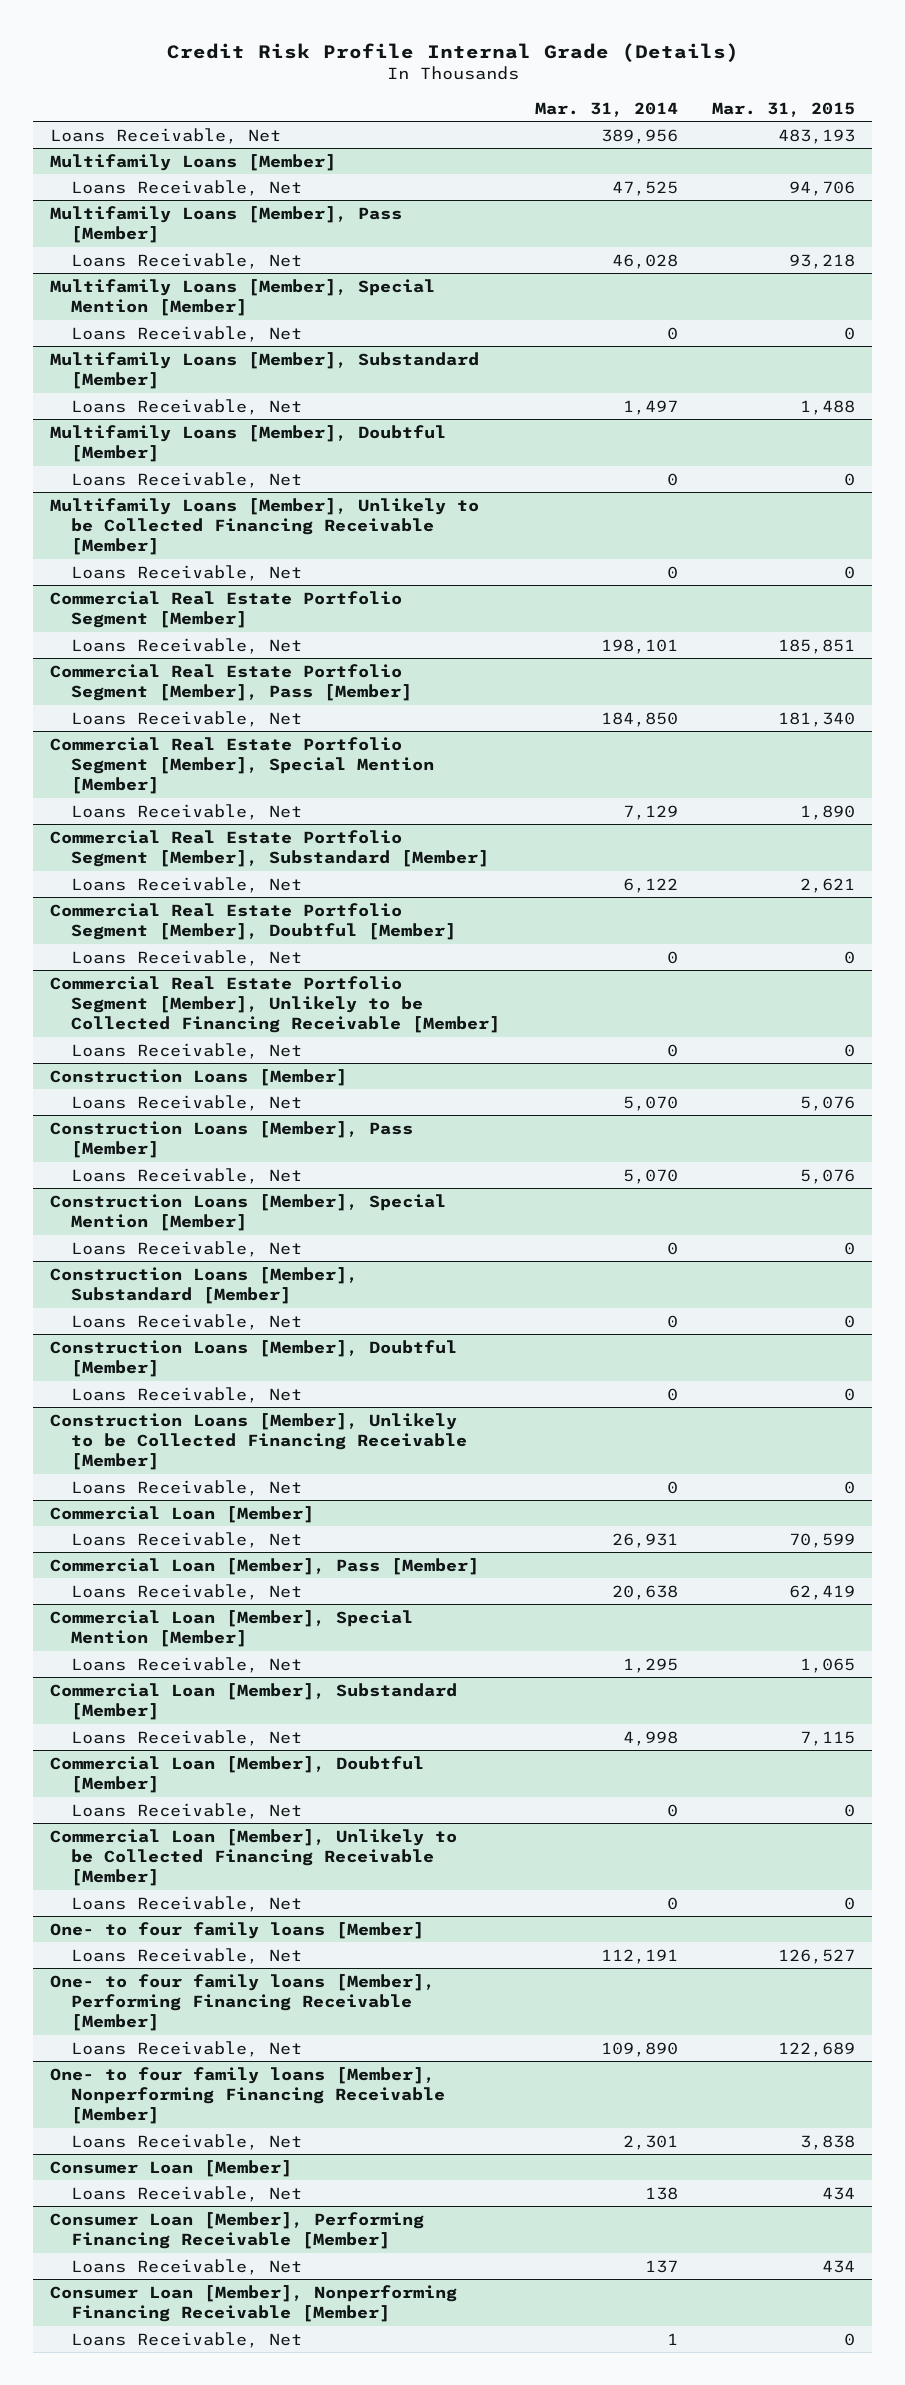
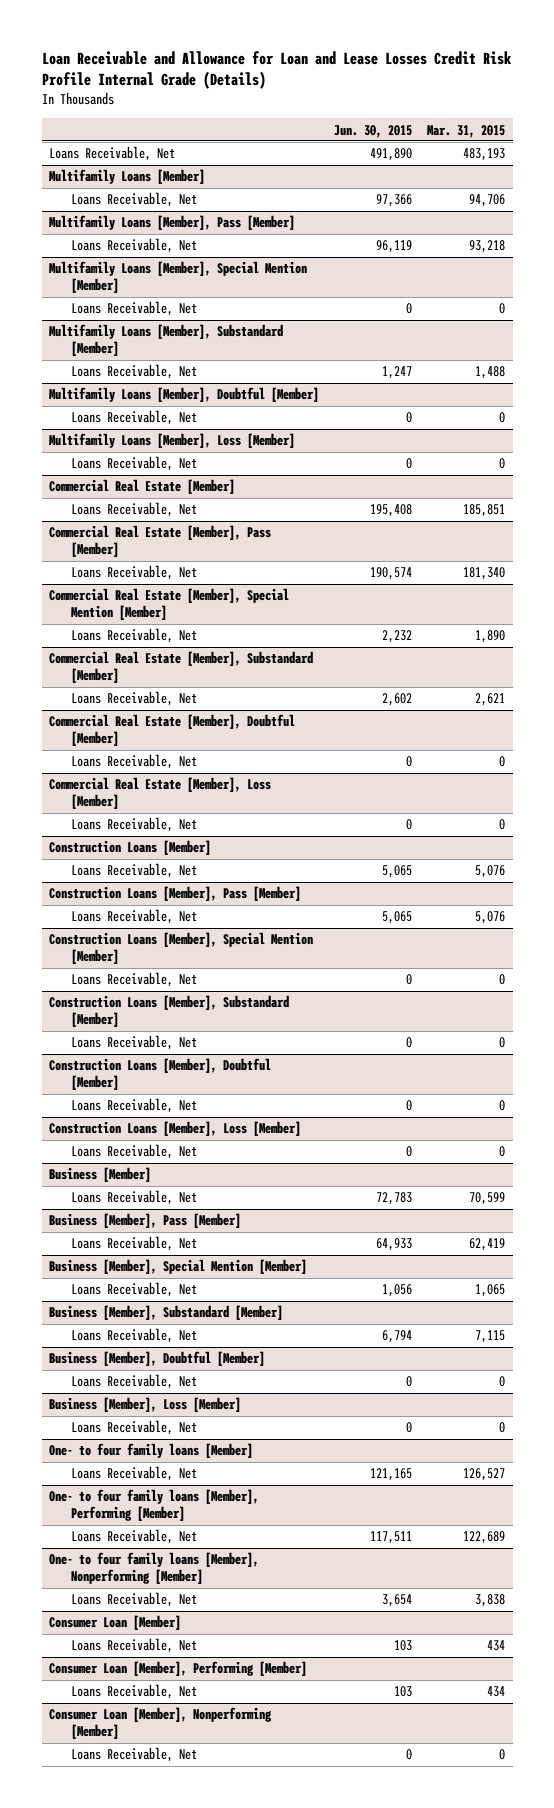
- Credit Risk Profile Internal Grade (Details)
+ Loan Receivable and Allowance for Loan and Lease Losses Credit Risk Profile Internal Grade (Details)
- | Mar. 31, 2014 | Mar. 31, 2015
+ | Jun. 30, 2015 | Mar. 31, 2015
- Multifamily Loans [Member], Unlikely to be Collected Financing Receivable [Member]
+ Multifamily Loans [Member], Loss [Member]
- Commercial Real Estate Portfolio Segment [Member]
+ Commercial Real Estate [Member]
- Commercial Real Estate Portfolio Segment [Member], Pass [Member]
+ Commercial Real Estate [Member], Pass [Member]
- Commercial Real Estate Portfolio Segment [Member], Special Mention [Member]
+ Commercial Real Estate [Member], Special Mention [Member]
- Commercial Real Estate Portfolio Segment [Member], Substandard [Member]
+ Commercial Real Estate [Member], Substandard [Member]
- Commercial Real Estate Portfolio Segment [Member], Doubtful [Member]
+ Commercial Real Estate [Member], Doubtful [Member]
- Commercial Real Estate Portfolio Segment [Member], Unlikely to be Collected Financing Receivable [Member]
+ Commercial Real Estate [Member], Loss [Member]
- Construction Loans [Member], Unlikely to be Collected Financing Receivable [Member]
+ Construction Loans [Member], Loss [Member]
- Commercial Loan [Member]
+ Business [Member]
- Commercial Loan [Member], Pass [Member]
+ Business [Member], Pass [Member]
- Commercial Loan [Member], Special Mention [Member]
+ Business [Member], Special Mention [Member]
- Commercial Loan [Member], Substandard [Member]
+ Business [Member], Substandard [Member]
- Commercial Loan [Member], Doubtful [Member]
+ Business [Member], Doubtful [Member]
- Commercial Loan [Member], Unlikely to be Collected Financing Receivable [Member]
+ Business [Member], Loss [Member]
- One- to four family loans [Member], Performing Financing Receivable [Member]
+ One- to four family loans [Member], Performing [Member]
- One- to four family loans [Member], Nonperforming Financing Receivable [Member]
+ One- to four family loans [Member], Nonperforming [Member]
- Consumer Loan [Member], Performing Financing Receivable [Member]
+ Consumer Loan [Member], Performing [Member]
- Consumer Loan [Member], Nonperforming Financing Receivable [Member]
+ Consumer Loan [Member], Nonperforming [Member]

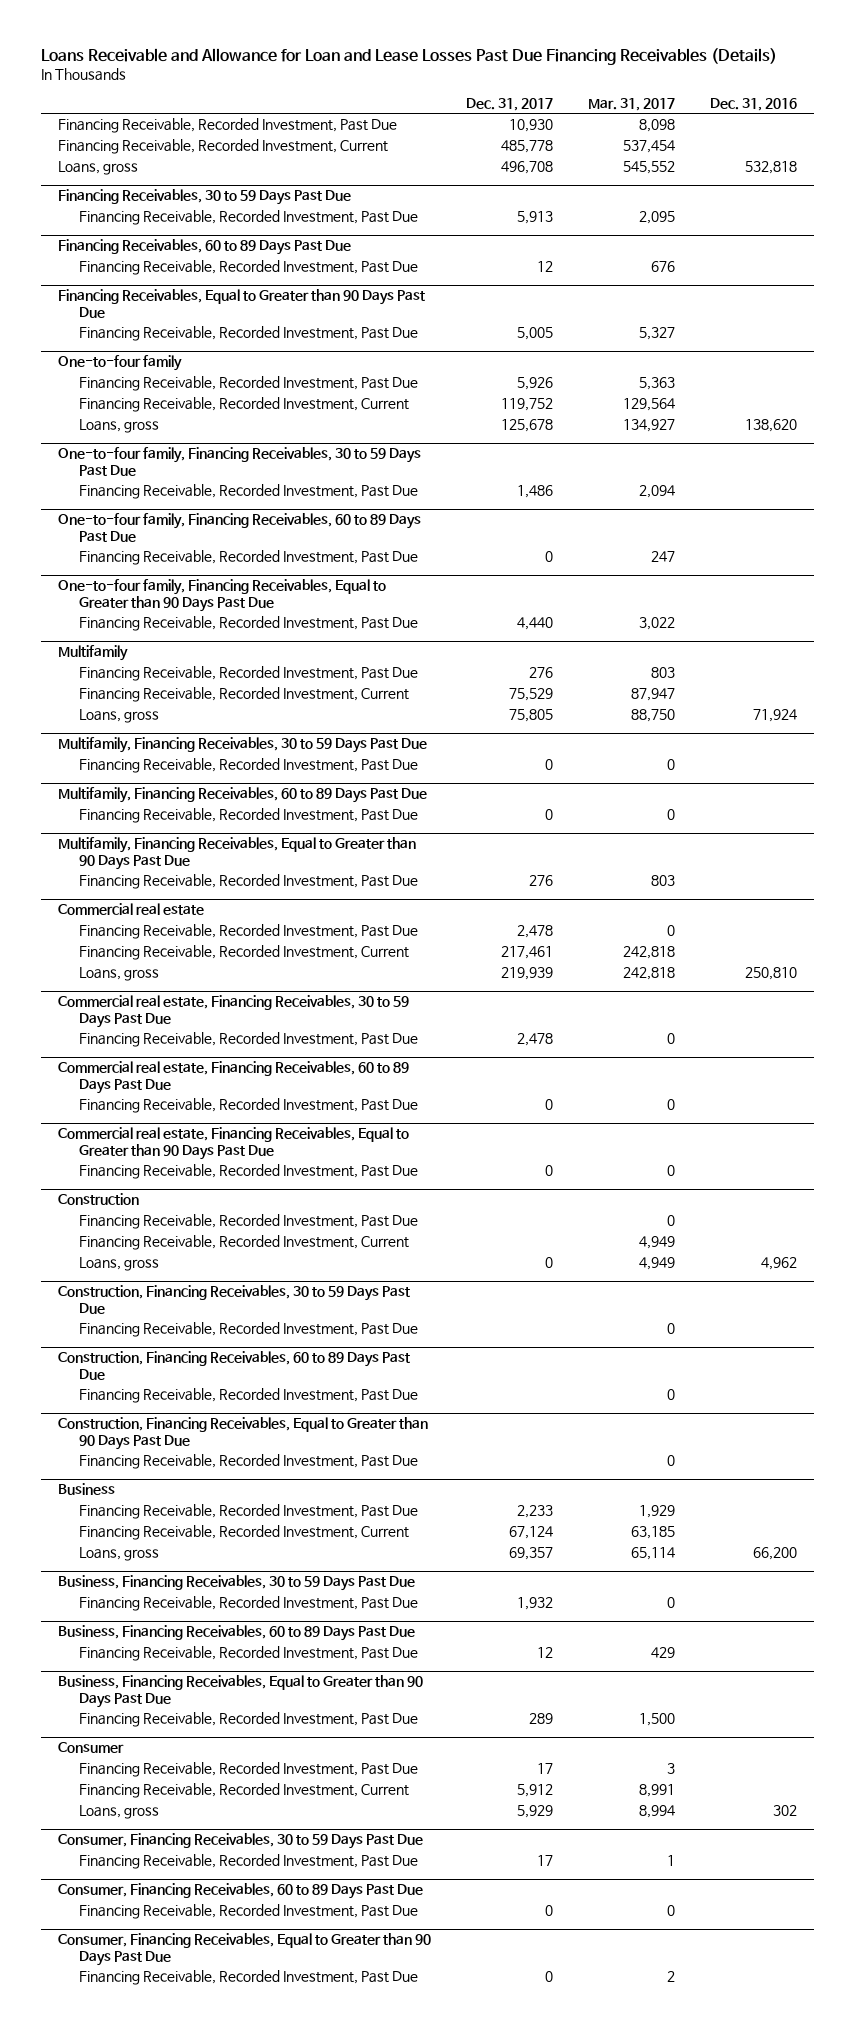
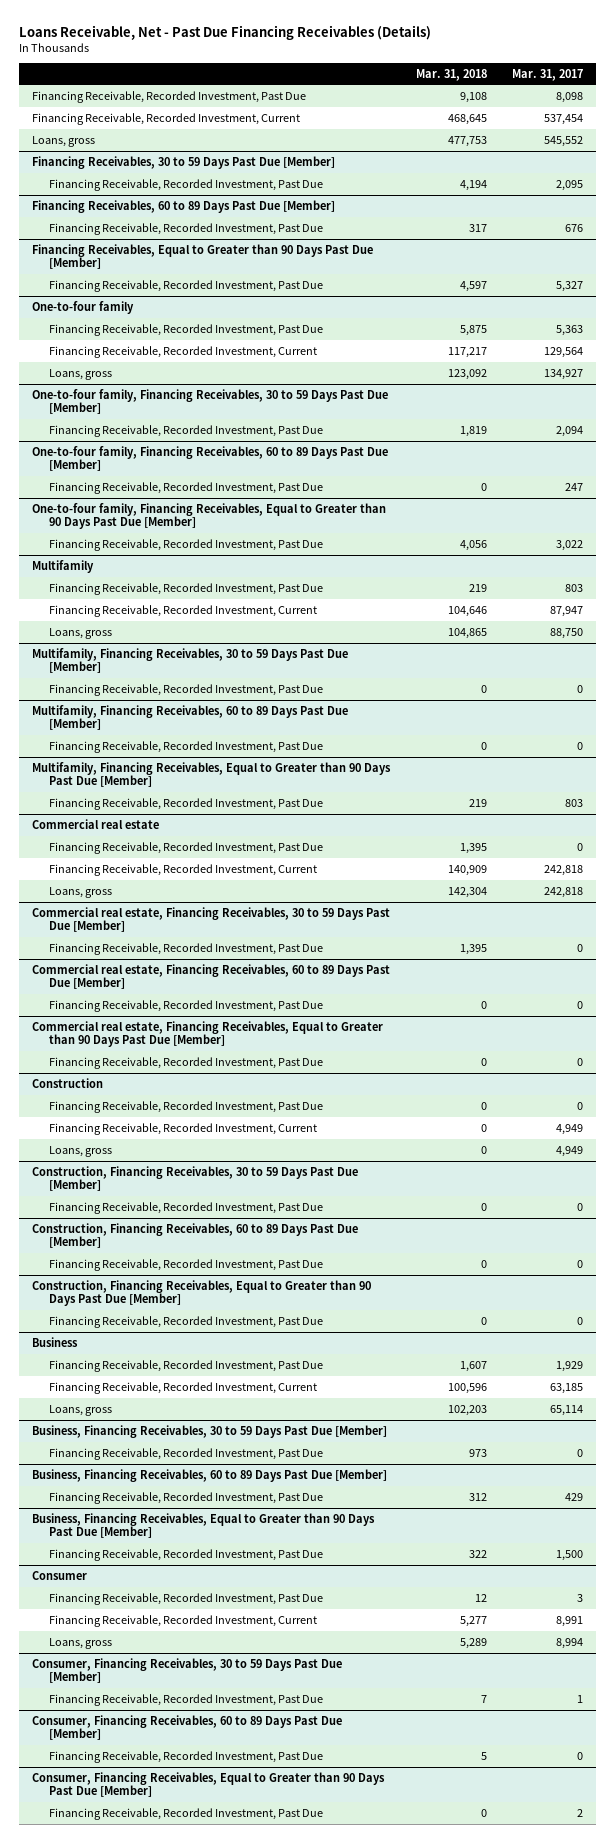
- Loans Receivable and Allowance for Loan and Lease Losses Past Due Financing Receivables (Details)
+ Loans Receivable, Net - Past Due Financing Receivables (Details)
- | Dec. 31, 2017 | Mar. 31, 2017 | Dec. 31, 2016
+ | Mar. 31, 2018 | Mar. 31, 2017
- Financing Receivables, 30 to 59 Days Past Due
+ Financing Receivables, 30 to 59 Days Past Due [Member]
- Financing Receivables, 60 to 89 Days Past Due
+ Financing Receivables, 60 to 89 Days Past Due [Member]
- Financing Receivables, Equal to Greater than 90 Days Past Due
+ Financing Receivables, Equal to Greater than 90 Days Past Due [Member]
- One-to-four family, Financing Receivables, 30 to 59 Days Past Due
+ One-to-four family, Financing Receivables, 30 to 59 Days Past Due [Member]
- One-to-four family, Financing Receivables, 60 to 89 Days Past Due
+ One-to-four family, Financing Receivables, 60 to 89 Days Past Due [Member]
- One-to-four family, Financing Receivables, Equal to Greater than 90 Days Past Due
+ One-to-four family, Financing Receivables, Equal to Greater than 90 Days Past Due [Member]
- Multifamily, Financing Receivables, 30 to 59 Days Past Due
+ Multifamily, Financing Receivables, 30 to 59 Days Past Due [Member]
- Multifamily, Financing Receivables, 60 to 89 Days Past Due
+ Multifamily, Financing Receivables, 60 to 89 Days Past Due [Member]
- Multifamily, Financing Receivables, Equal to Greater than 90 Days Past Due
+ Multifamily, Financing Receivables, Equal to Greater than 90 Days Past Due [Member]
- Commercial real estate, Financing Receivables, 30 to 59 Days Past Due
+ Commercial real estate, Financing Receivables, 30 to 59 Days Past Due [Member]
- Commercial real estate, Financing Receivables, 60 to 89 Days Past Due
+ Commercial real estate, Financing Receivables, 60 to 89 Days Past Due [Member]
- Commercial real estate, Financing Receivables, Equal to Greater than 90 Days Past Due
+ Commercial real estate, Financing Receivables, Equal to Greater than 90 Days Past Due [Member]
- Construction, Financing Receivables, 30 to 59 Days Past Due
+ Construction, Financing Receivables, 30 to 59 Days Past Due [Member]
- Construction, Financing Receivables, 60 to 89 Days Past Due
+ Construction, Financing Receivables, 60 to 89 Days Past Due [Member]
- Construction, Financing Receivables, Equal to Greater than 90 Days Past Due
+ Construction, Financing Receivables, Equal to Greater than 90 Days Past Due [Member]
- Business, Financing Receivables, 30 to 59 Days Past Due
+ Business, Financing Receivables, 30 to 59 Days Past Due [Member]
- Business, Financing Receivables, 60 to 89 Days Past Due
+ Business, Financing Receivables, 60 to 89 Days Past Due [Member]
- Business, Financing Receivables, Equal to Greater than 90 Days Past Due
+ Business, Financing Receivables, Equal to Greater than 90 Days Past Due [Member]
- Consumer, Financing Receivables, 30 to 59 Days Past Due
+ Consumer, Financing Receivables, 30 to 59 Days Past Due [Member]
- Consumer, Financing Receivables, 60 to 89 Days Past Due
+ Consumer, Financing Receivables, 60 to 89 Days Past Due [Member]
- Consumer, Financing Receivables, Equal to Greater than 90 Days Past Due
+ Consumer, Financing Receivables, Equal to Greater than 90 Days Past Due [Member]

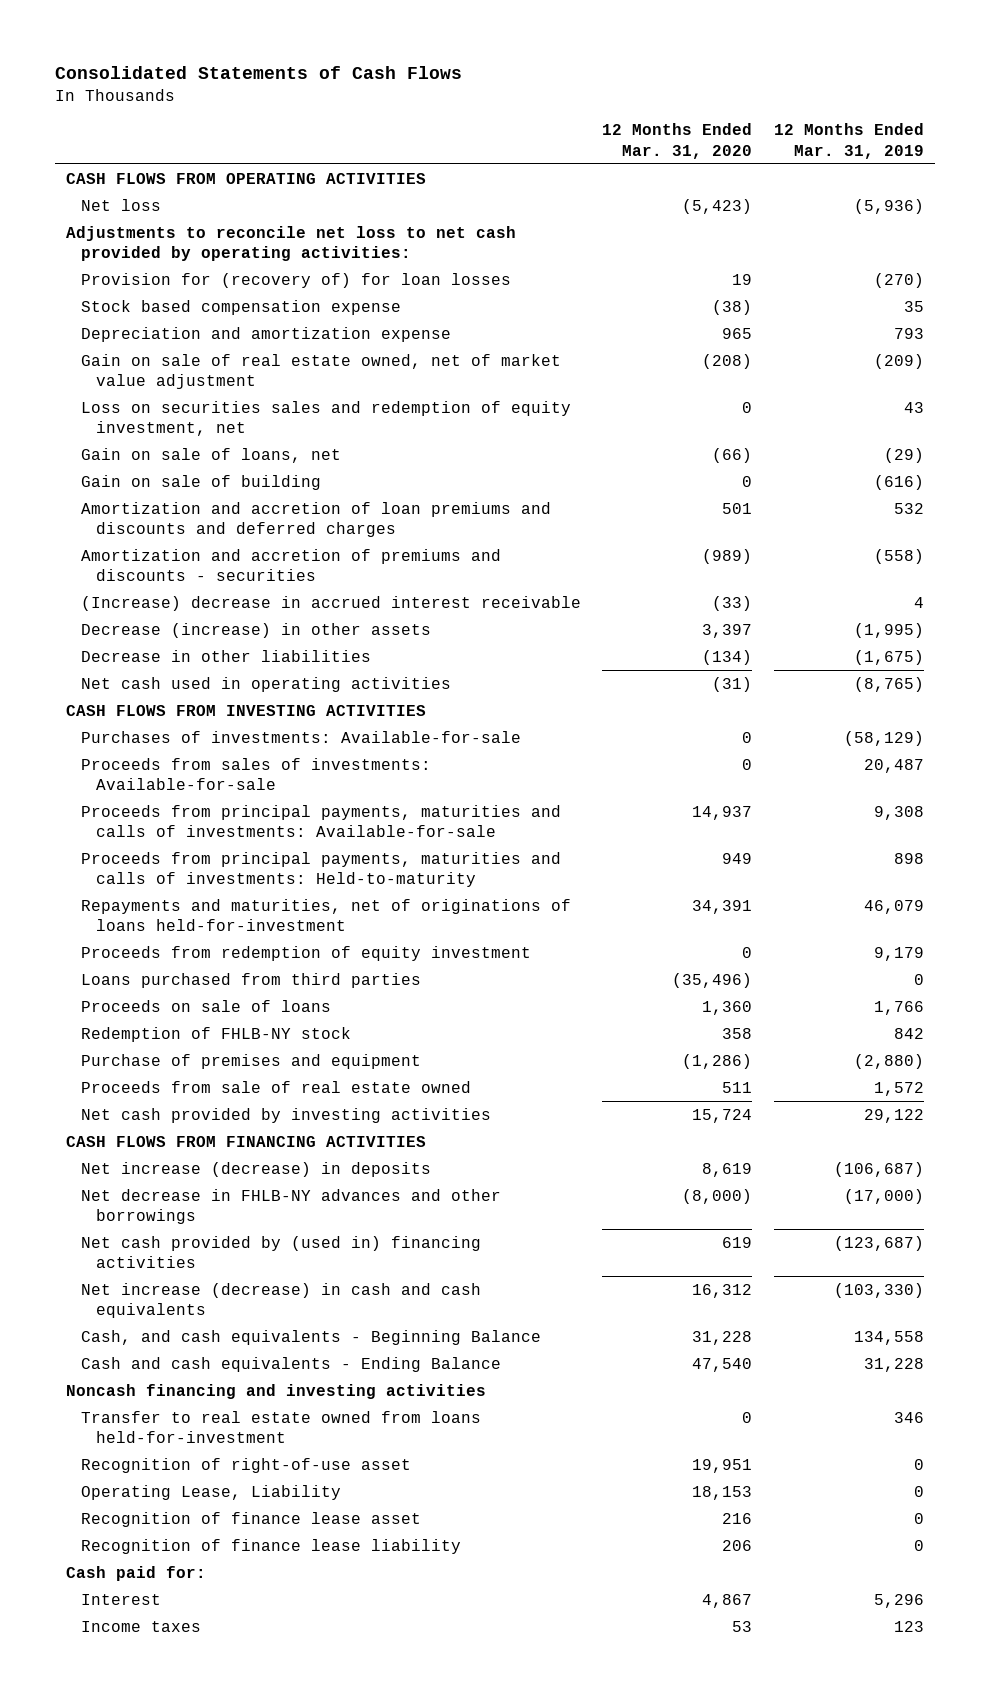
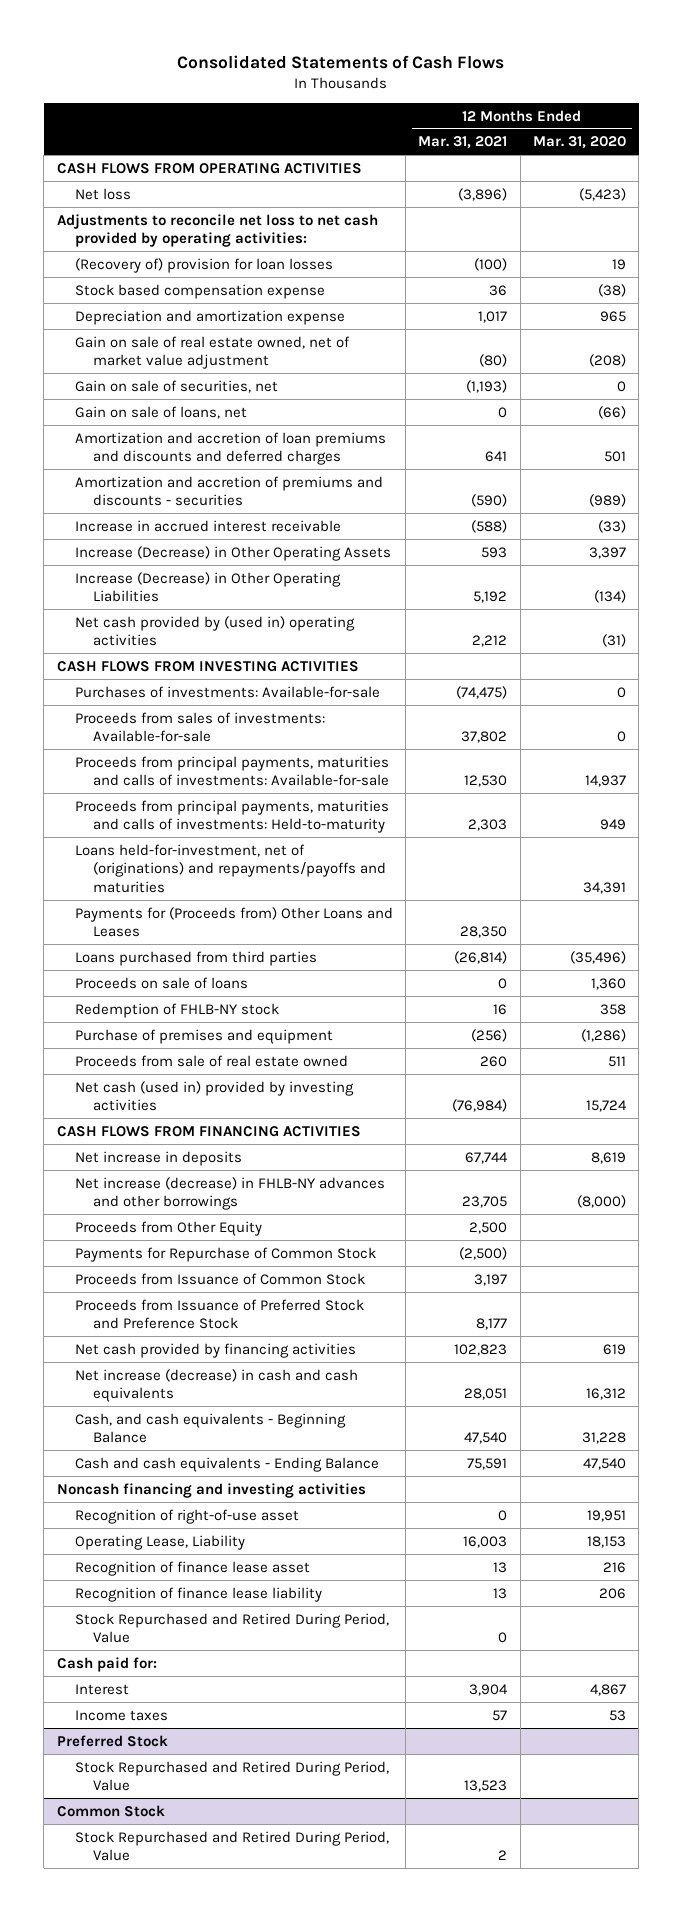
- | 12 Months Ended Mar. 31, 2020 | 12 Months Ended Mar. 31, 2019
+ | 12 Months Ended Mar. 31, 2021 | 12 Months Ended Mar. 31, 2020
- Provision for (recovery of) for loan losses | 19 | (270)
+ (Recovery of) provision for loan losses | (100) | 19
- Loss on securities sales and redemption of equity investment, net | 0 | 43
+ Gain on sale of securities, net | (1,193) | 0
- Gain on sale of building | 0 | (616)
- (Increase) decrease in accrued interest receivable | (33) | 4
- Decrease (increase) in other assets | 3,397 | (1,995)
- Decrease in other liabilities | (134) | (1,675)
- Net cash used in operating activities | (31) | (8,765)
+ Increase in accrued interest receivable | (588) | (33)
+ Increase (Decrease) in Other Operating Assets | 593 | 3,397
+ Increase (Decrease) in Other Operating Liabilities | 5,192 | (134)
+ Net cash provided by (used in) operating activities | 2,212 | (31)
- Repayments and maturities, net of originations of loans held-for-investment | 34,391 | 46,079
- Proceeds from redemption of equity investment | 0 | 9,179
+ Loans held-for-investment, net of (originations) and repayments/payoffs and maturities | | 34,391
+ Payments for (Proceeds from) Other Loans and Leases | 28,350 |
- Net cash provided by investing activities | 15,724 | 29,122
+ Net cash (used in) provided by investing activities | (76,984) | 15,724
- Net increase (decrease) in deposits | 8,619 | (106,687)
- Net decrease in FHLB-NY advances and other borrowings | (8,000) | (17,000)
- Net cash provided by (used in) financing activities | 619 | (123,687)
+ Net increase in deposits | 67,744 | 8,619
+ Net increase (decrease) in FHLB-NY advances and other borrowings | 23,705 | (8,000)
+ Proceeds from Other Equity | 2,500 |
+ Payments for Repurchase of Common Stock | (2,500) |
+ Proceeds from Issuance of Common Stock | 3,197 |
+ Proceeds from Issuance of Preferred Stock and Preference Stock | 8,177 |
+ Net cash provided by financing activities | 102,823 | 619
- Transfer to real estate owned from loans held-for-investment | 0 | 346
+ Stock Repurchased and Retired During Period, Value | 0 |
+ Preferred Stock
+ Stock Repurchased and Retired During Period, Value | 13,523 |
+ Common Stock
+ Stock Repurchased and Retired During Period, Value | 2 |

